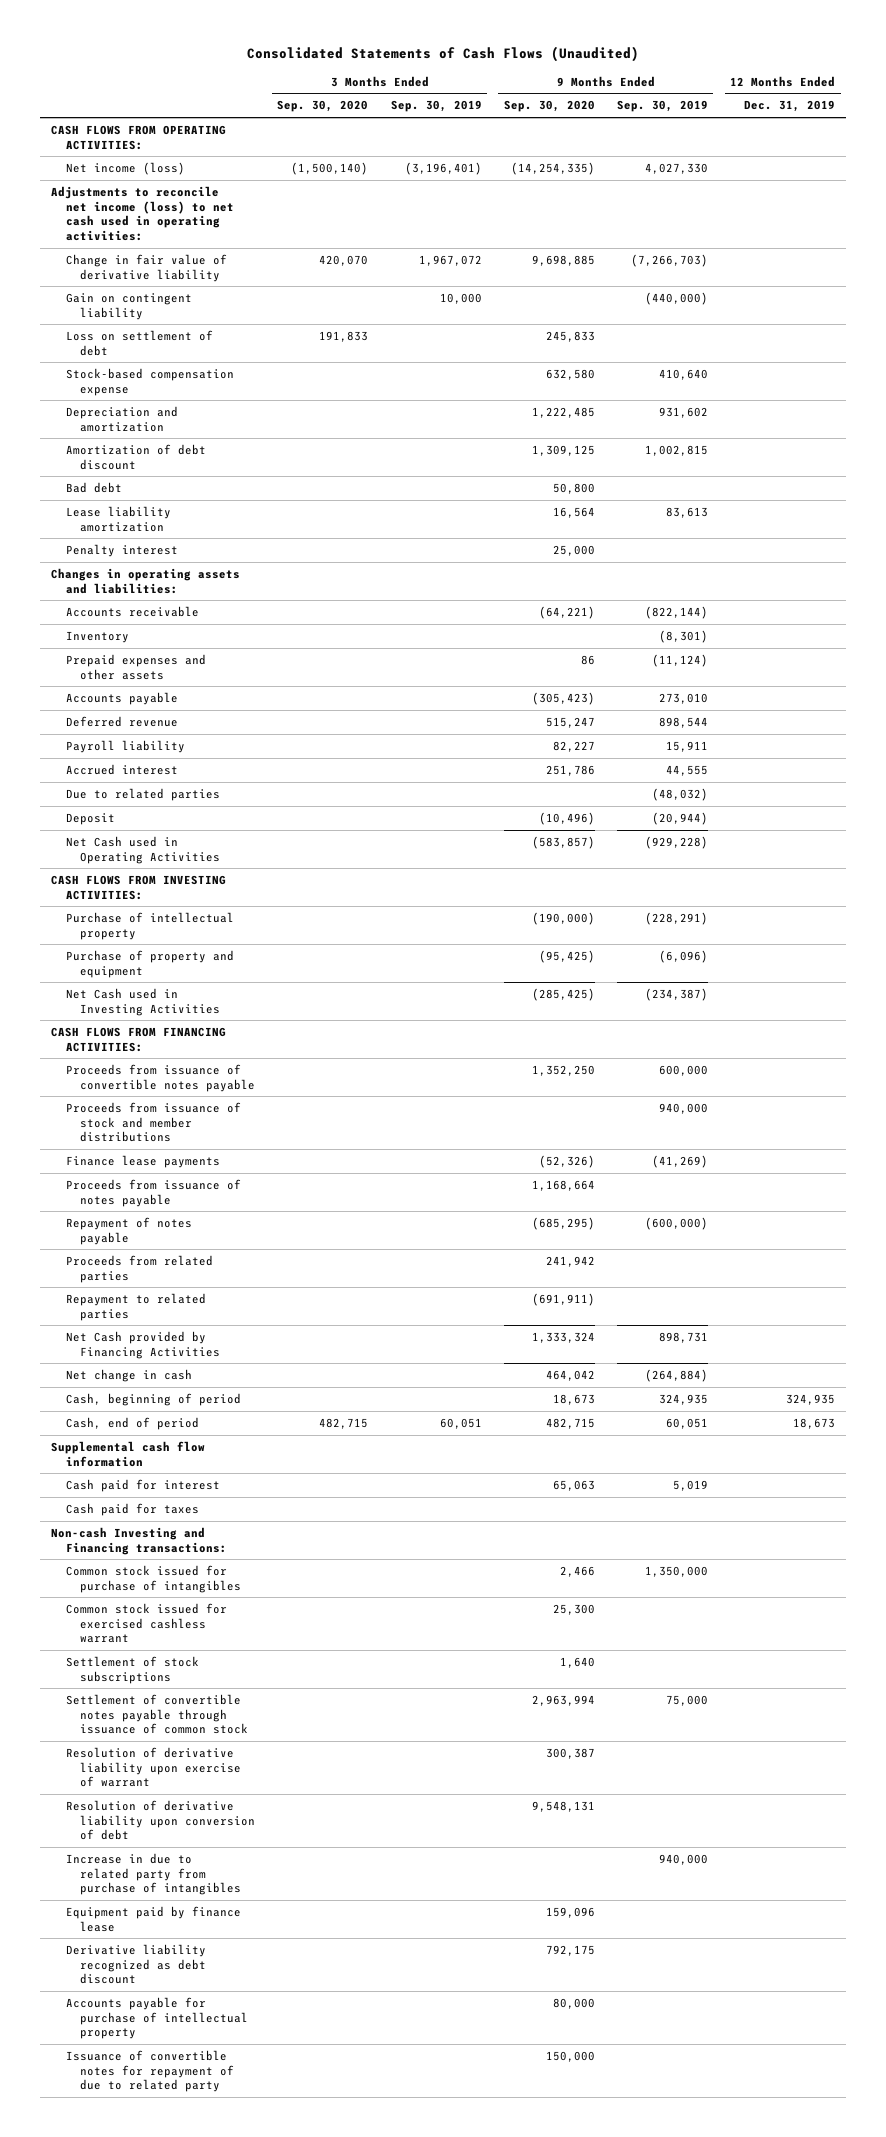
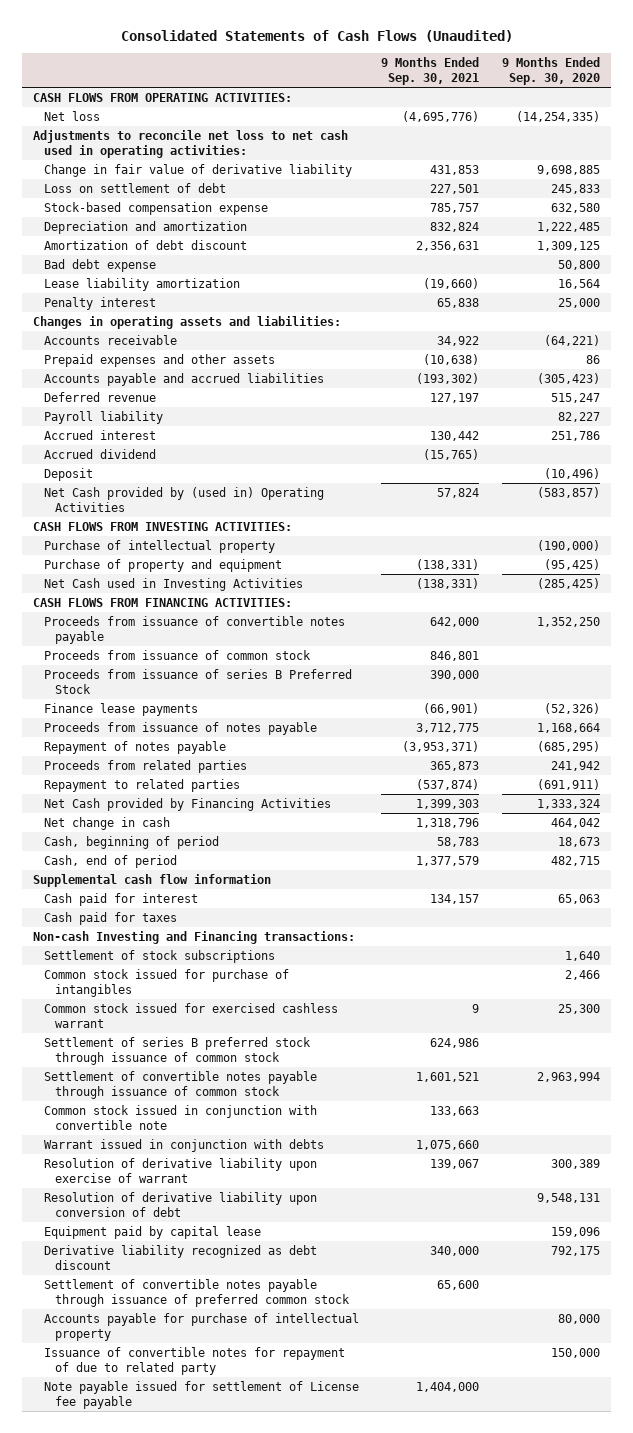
- | 3 Months Ended Sep. 30, 2020 | 3 Months Ended Sep. 30, 2019 | 9 Months Ended Sep. 30, 2020 | 9 Months Ended Sep. 30, 2019 | 12 Months Ended Dec. 31, 2019
+ | 9 Months Ended Sep. 30, 2021 | 9 Months Ended Sep. 30, 2020
- Net income (loss) | (1,500,140) | (3,196,401) | (14,254,335) | 4,027,330 |
- Adjustments to reconcile net income (loss) to net cash used in operating activities:
+ Net loss | (4,695,776) | (14,254,335)
+ Adjustments to reconcile net loss to net cash used in operating activities:
- Gain on contingent liability | | 10,000 | | (440,000) |
- Bad debt | | | 50,800 | |
+ Bad debt expense | | 50,800
- Inventory | | | | (8,301) |
- Accounts payable | | | (305,423) | 273,010 |
+ Accounts payable and accrued liabilities | (193,302) | (305,423)
- Due to related parties | | | | (48,032) |
+ Accrued dividend | (15,765) |
- Net Cash used in Operating Activities | | | (583,857) | (929,228) |
+ Net Cash provided by (used in) Operating Activities | 57,824 | (583,857)
- Proceeds from issuance of stock and member distributions | | | | 940,000 |
+ Proceeds from issuance of common stock | 846,801 |
+ Proceeds from issuance of series B Preferred Stock | 390,000 |
moved up: Settlement of stock subscriptions | | 1,640
+ Settlement of series B preferred stock through issuance of common stock | 624,986 |
- Resolution of derivative liability upon exercise of warrant | | | 300,387 | |
+ Common stock issued in conjunction with convertible note | 133,663 |
+ Warrant issued in conjunction with debts | 1,075,660 |
+ Resolution of derivative liability upon exercise of warrant | 139,067 | 300,389
- Increase in due to related party from purchase of intangibles | | | | 940,000 |
- Equipment paid by finance lease | | | 159,096 | |
+ Equipment paid by capital lease | | 159,096
+ Settlement of convertible notes payable through issuance of preferred common stock | 65,600 |
+ Note payable issued for settlement of License fee payable | 1,404,000 |

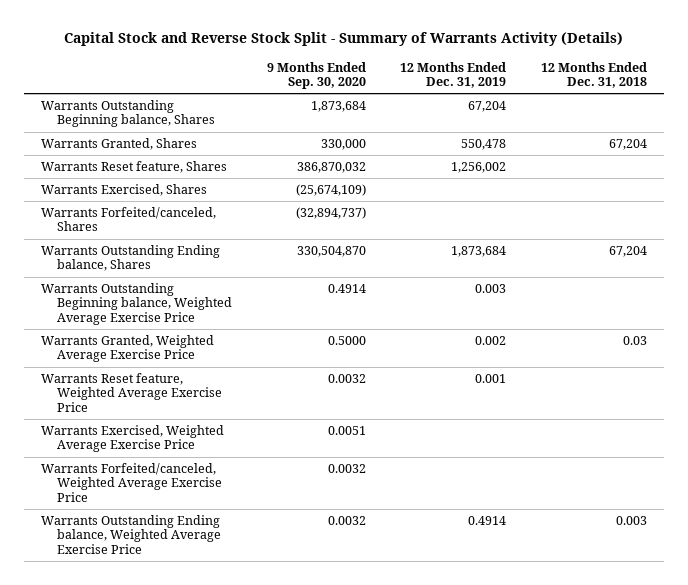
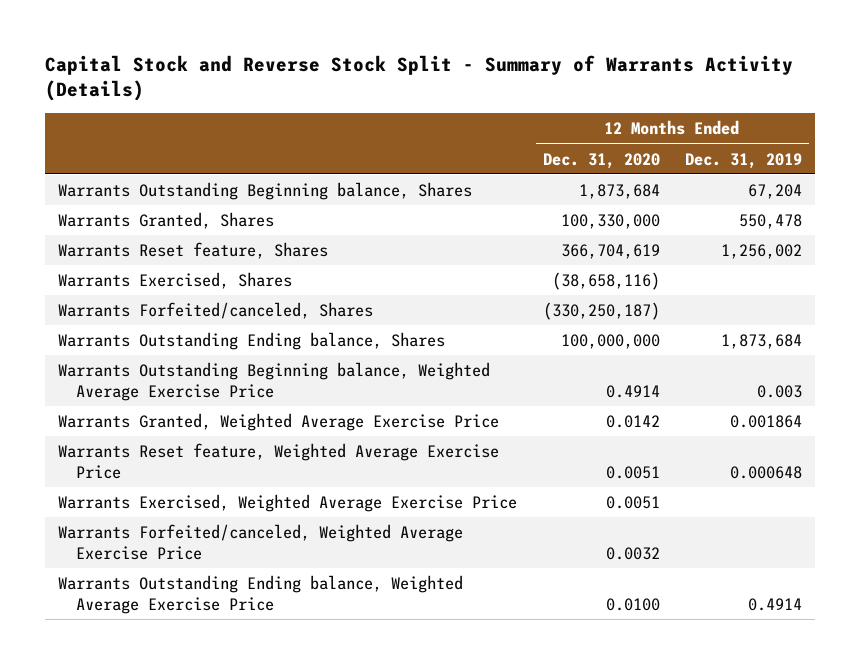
- | 9 Months Ended Sep. 30, 2020 | 12 Months Ended Dec. 31, 2019 | 12 Months Ended Dec. 31, 2018
+ | 12 Months Ended Dec. 31, 2020 | 12 Months Ended Dec. 31, 2019
- Warrants Granted, Weighted Average Exercise Price | 0.5000 | 0.002 | 0.03
- Warrants Reset feature, Weighted Average Exercise Price | 0.0032 | 0.001 |
+ Warrants Granted, Weighted Average Exercise Price | 0.0142 | 0.001864
+ Warrants Reset feature, Weighted Average Exercise Price | 0.0051 | 0.000648

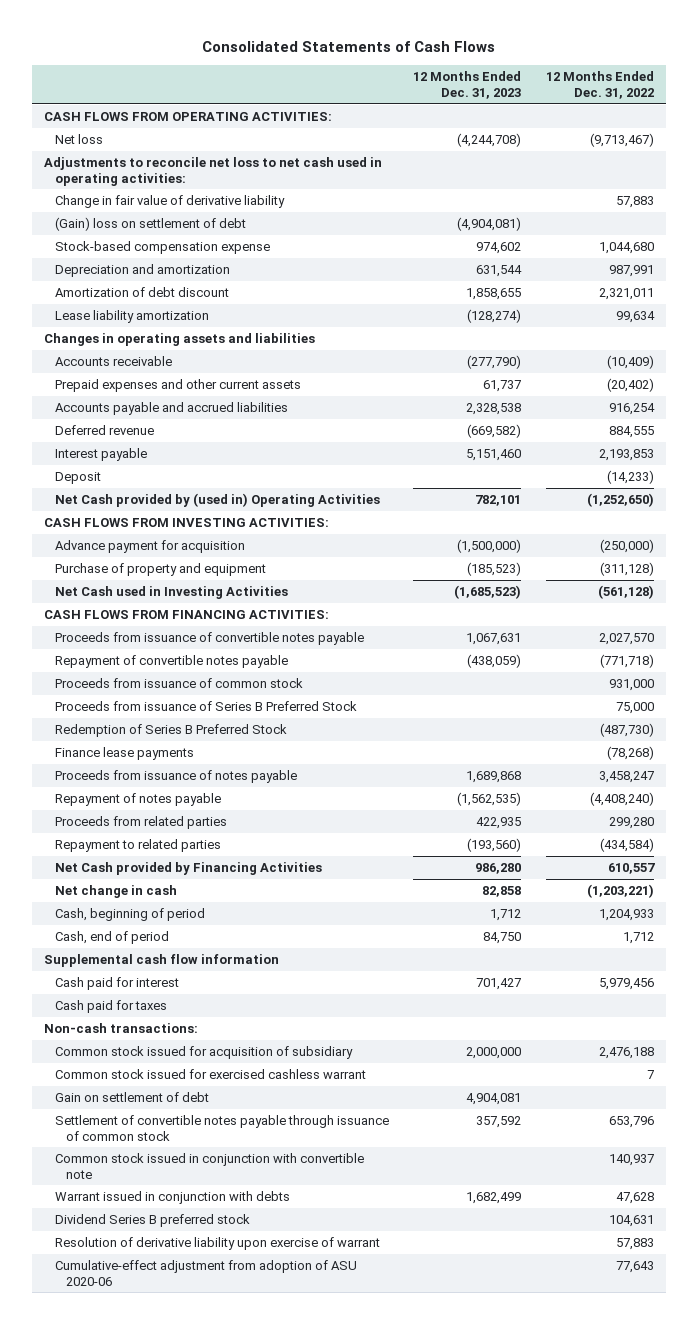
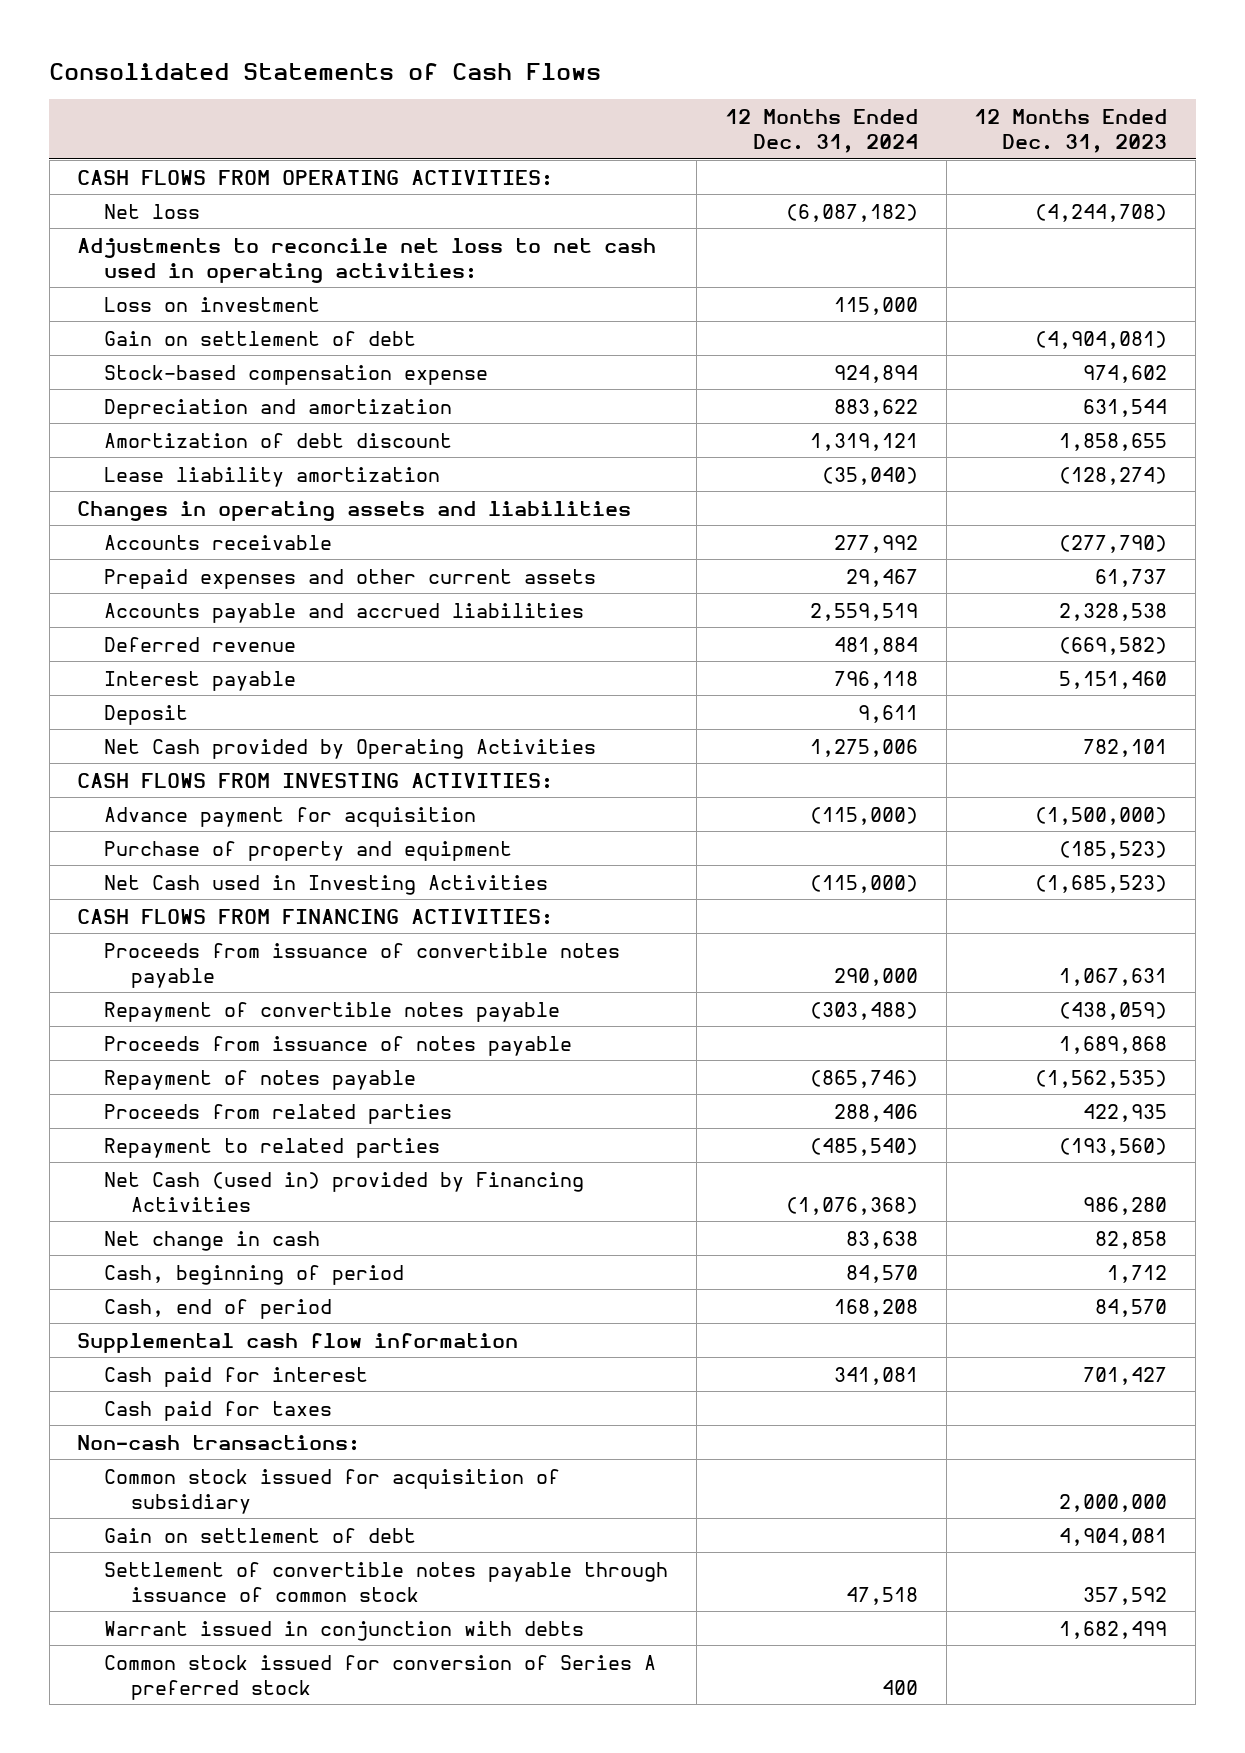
- | 12 Months Ended Dec. 31, 2023 | 12 Months Ended Dec. 31, 2022
+ | 12 Months Ended Dec. 31, 2024 | 12 Months Ended Dec. 31, 2023
- Change in fair value of derivative liability | | 57,883
- (Gain) loss on settlement of debt | (4,904,081) |
+ Loss on investment | 115,000 |
+ Gain on settlement of debt | | (4,904,081)
- Net Cash provided by (used in) Operating Activities | 782,101 | (1,252,650)
+ Net Cash provided by Operating Activities | 1,275,006 | 782,101
- Proceeds from issuance of common stock | | 931,000
- Proceeds from issuance of Series B Preferred Stock | | 75,000
- Redemption of Series B Preferred Stock | | (487,730)
- Finance lease payments | | (78,268)
- Net Cash provided by Financing Activities | 986,280 | 610,557
+ Net Cash (used in) provided by Financing Activities | (1,076,368) | 986,280
- Cash, end of period | 84,750 | 1,712
+ Cash, end of period | 168,208 | 84,570
- Common stock issued for exercised cashless warrant | | 7
- Common stock issued in conjunction with convertible note | | 140,937
- Dividend Series B preferred stock | | 104,631
- Resolution of derivative liability upon exercise of warrant | | 57,883
- Cumulative-effect adjustment from adoption of ASU 2020-06 | | 77,643
+ Common stock issued for conversion of Series A preferred stock | 400 |

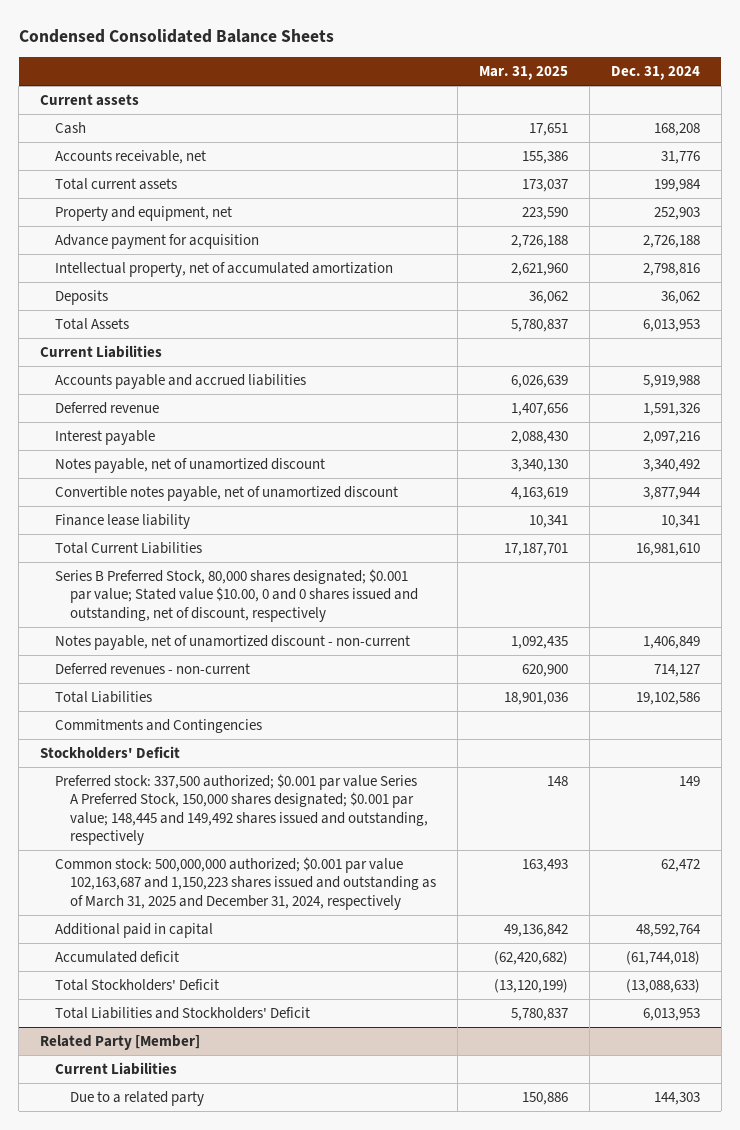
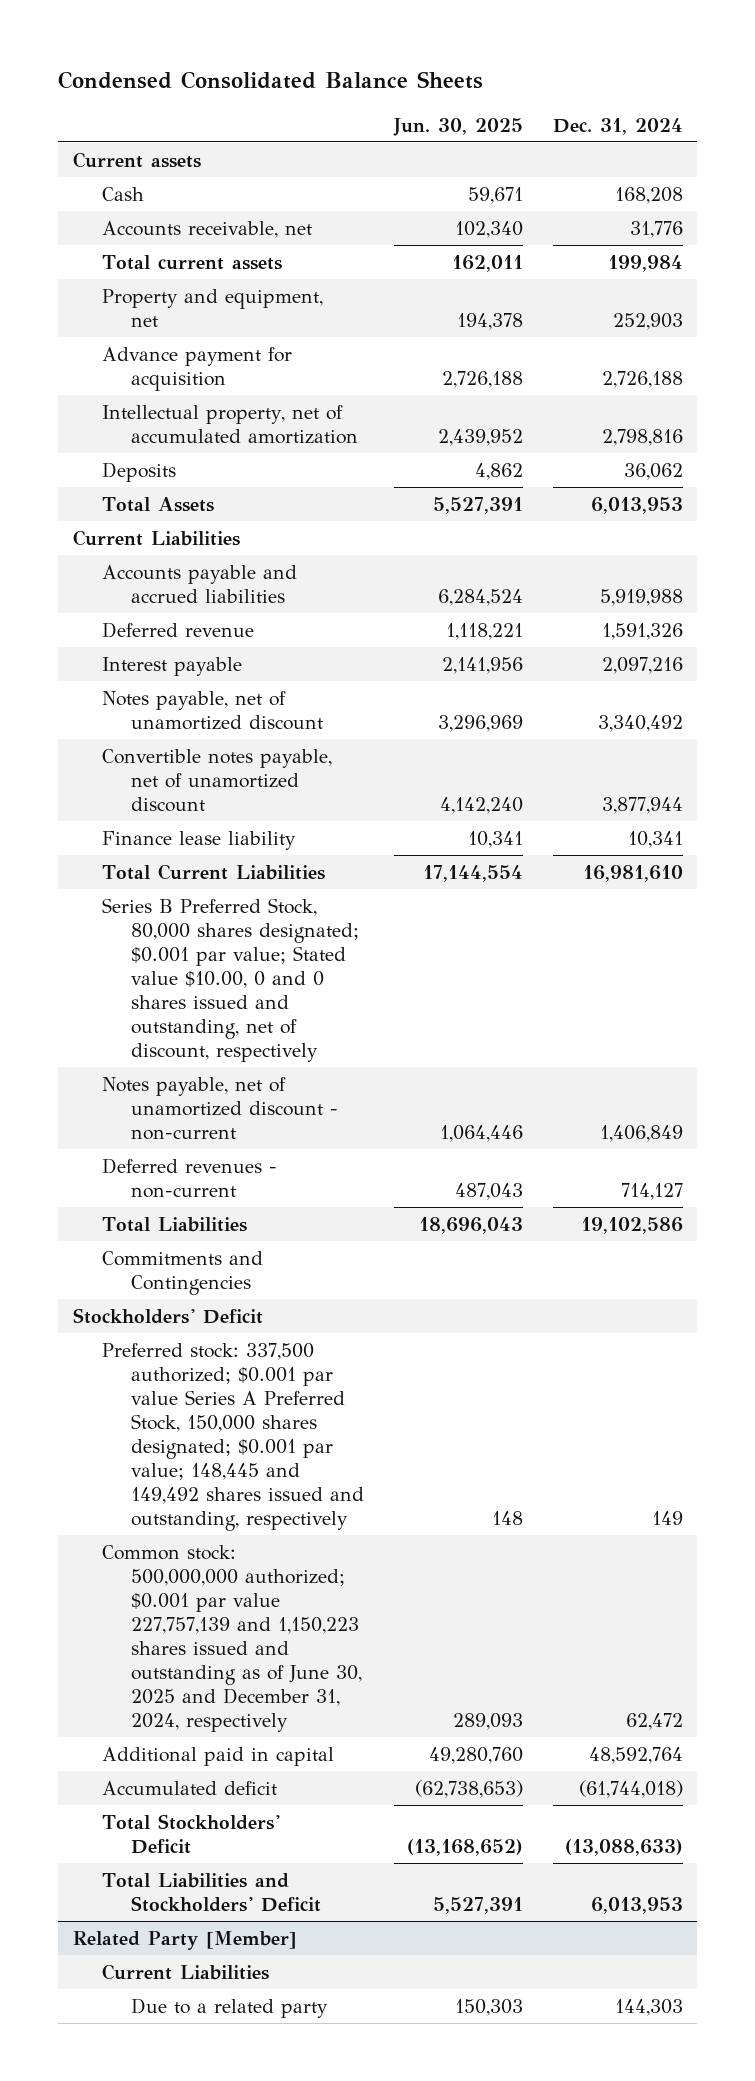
- | Mar. 31, 2025 | Dec. 31, 2024
+ | Jun. 30, 2025 | Dec. 31, 2024
- Common stock: 500,000,000 authorized; $0.001 par value 102,163,687 and 1,150,223 shares issued and outstanding as of March 31, 2025 and December 31, 2024, respectively | 163,493 | 62,472
+ Common stock: 500,000,000 authorized; $0.001 par value 227,757,139 and 1,150,223 shares issued and outstanding as of June 30, 2025 and December 31, 2024, respectively | 289,093 | 62,472

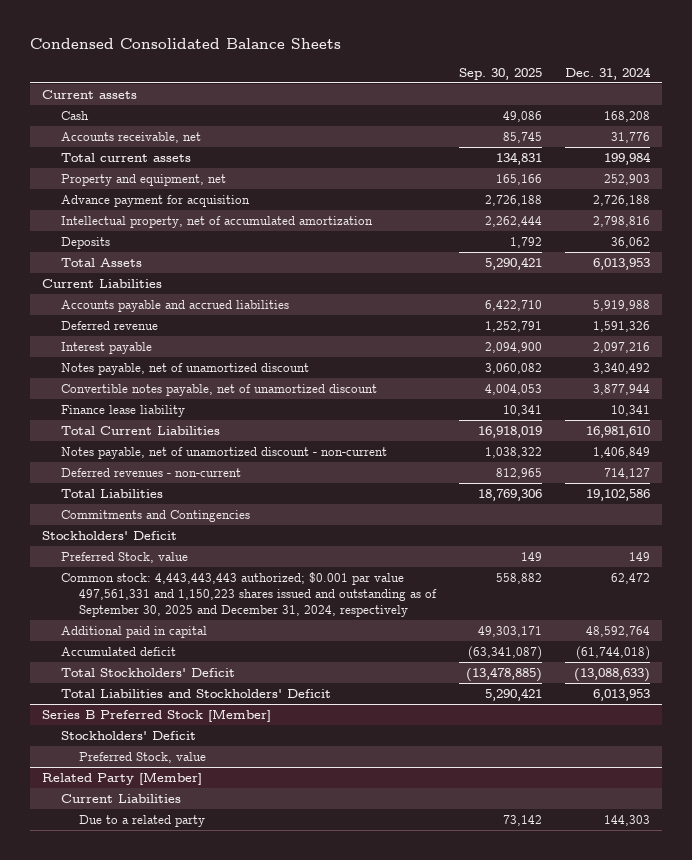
- | Jun. 30, 2025 | Dec. 31, 2024
+ | Sep. 30, 2025 | Dec. 31, 2024
- Series B Preferred Stock, 80,000 shares designated; $0.001 par value; Stated value $10.00, 0 and 0 shares issued and outstanding, net of discount, respectively
- Preferred stock: 337,500 authorized; $0.001 par value Series A Preferred Stock, 150,000 shares designated; $0.001 par value; 148,445 and 149,492 shares issued and outstanding, respectively | 148 | 149
- Common stock: 500,000,000 authorized; $0.001 par value 227,757,139 and 1,150,223 shares issued and outstanding as of June 30, 2025 and December 31, 2024, respectively | 289,093 | 62,472
+ Preferred Stock, value | 149 | 149
+ Common stock: 4,443,443,443 authorized; $0.001 par value 497,561,331 and 1,150,223 shares issued and outstanding as of September 30, 2025 and December 31, 2024, respectively | 558,882 | 62,472
+ Series B Preferred Stock [Member]
+ Stockholders' Deficit
+ Preferred Stock, value

